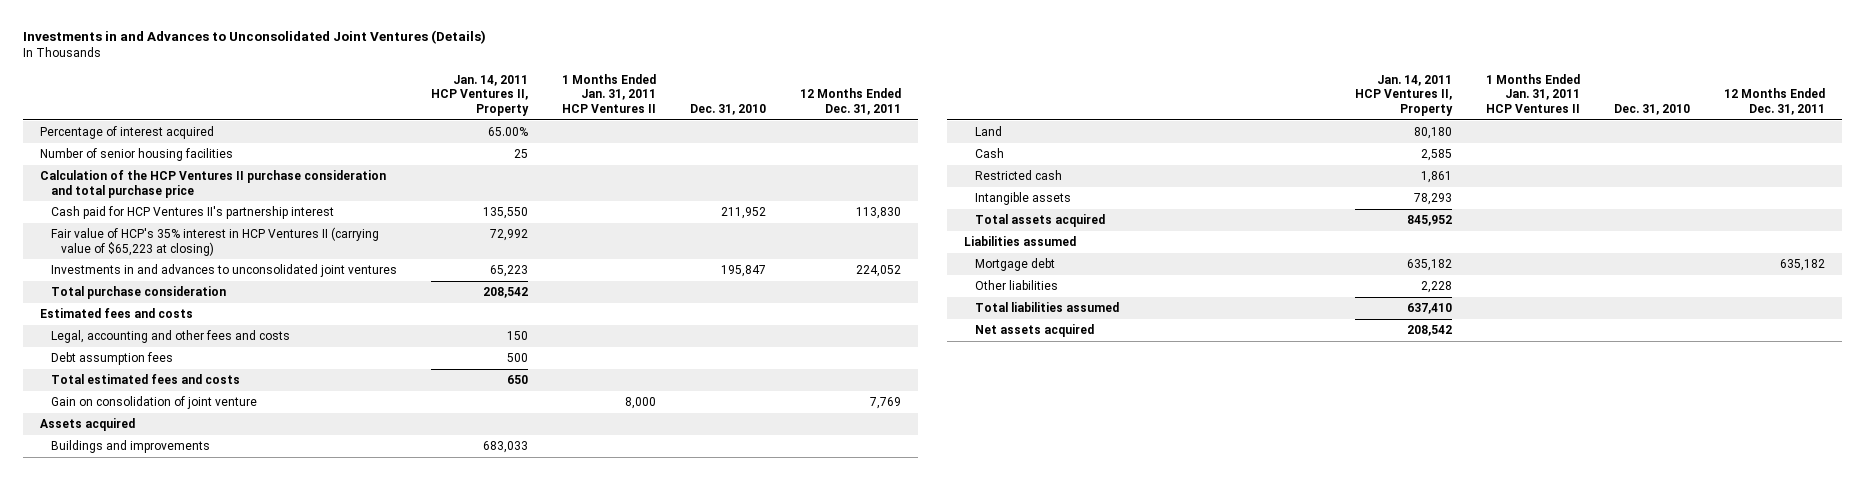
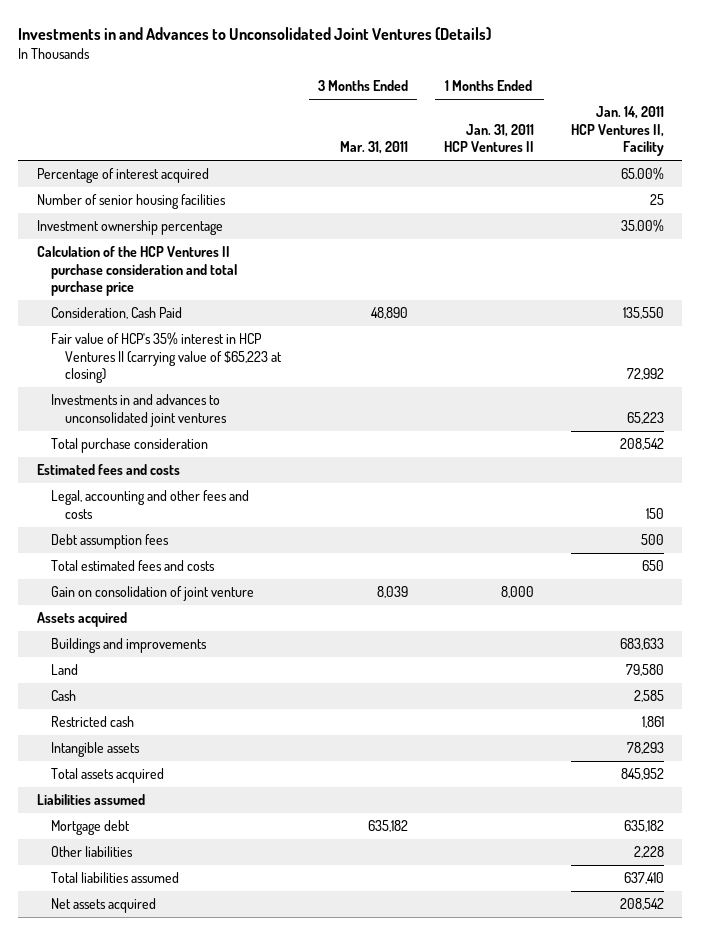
- | Jan. 14, 2011 HCP Ventures II, Property | 1 Months Ended Jan. 31, 2011 HCP Ventures II | Dec. 31, 2010 | 12 Months Ended Dec. 31, 2011
+ | 3 Months Ended Mar. 31, 2011 | 1 Months Ended Jan. 31, 2011 HCP Ventures II | Jan. 14, 2011 HCP Ventures II, Facility
+ Investment ownership percentage | | | 35.00%
- Cash paid for HCP Ventures II's partnership interest | 135,550 | | 211,952 | 113,830
+ Consideration, Cash Paid | 48,890 | | 135,550

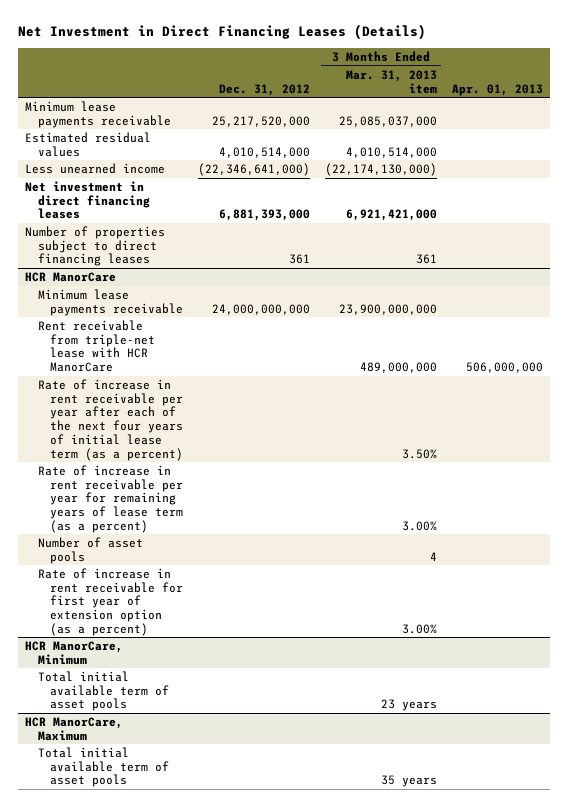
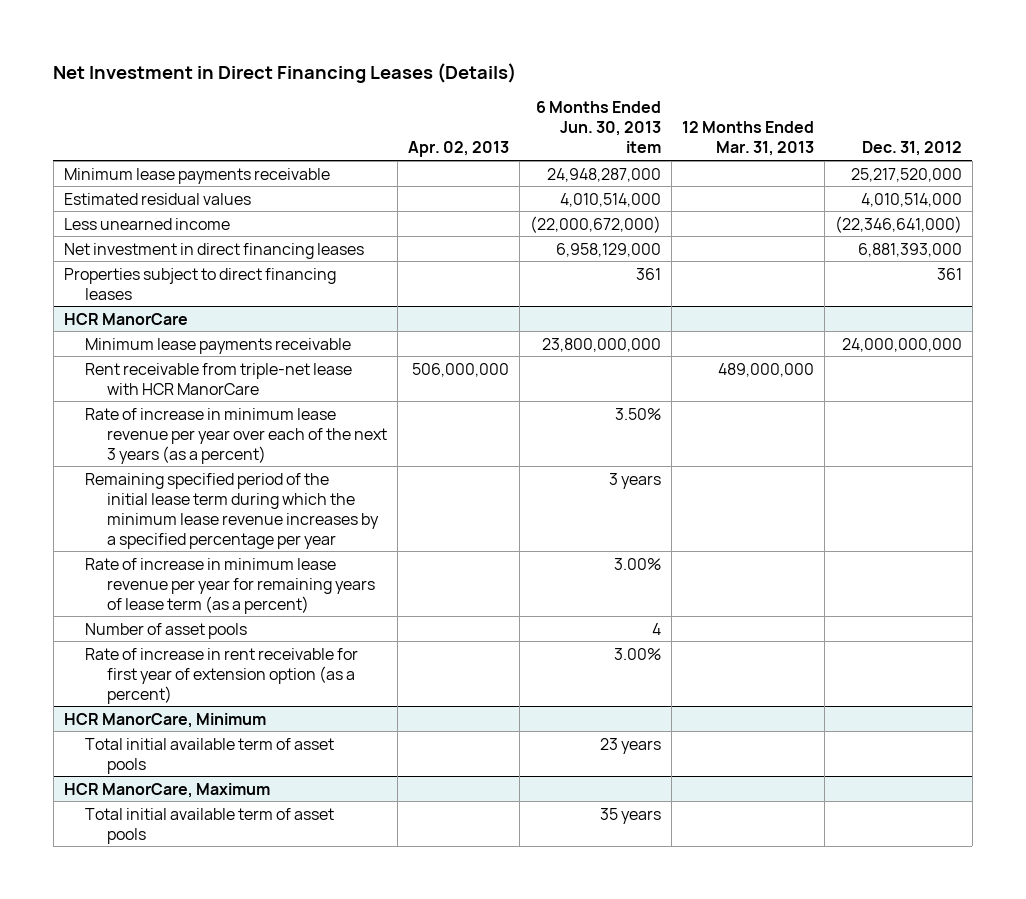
- | Dec. 31, 2012 | 3 Months Ended Mar. 31, 2013 item | Apr. 01, 2013
+ | Apr. 02, 2013 | 6 Months Ended Jun. 30, 2013 item | 12 Months Ended Mar. 31, 2013 | Dec. 31, 2012
- Number of properties subject to direct financing leases | 361 | 361 |
+ Properties subject to direct financing leases | | 361 | | 361
@ HCR ManorCare
- Rate of increase in rent receivable per year after each of the next four years of initial lease term (as a percent) | | 3.50% |
- Rate of increase in rent receivable per year for remaining years of lease term (as a percent) | | 3.00% |
+ Rate of increase in minimum lease revenue per year over each of the next 3 years (as a percent) | | 3.50% | |
+ Remaining specified period of the initial lease term during which the minimum lease revenue increases by a specified percentage per year | | 3 years | |
+ Rate of increase in minimum lease revenue per year for remaining years of lease term (as a percent) | | 3.00% | |

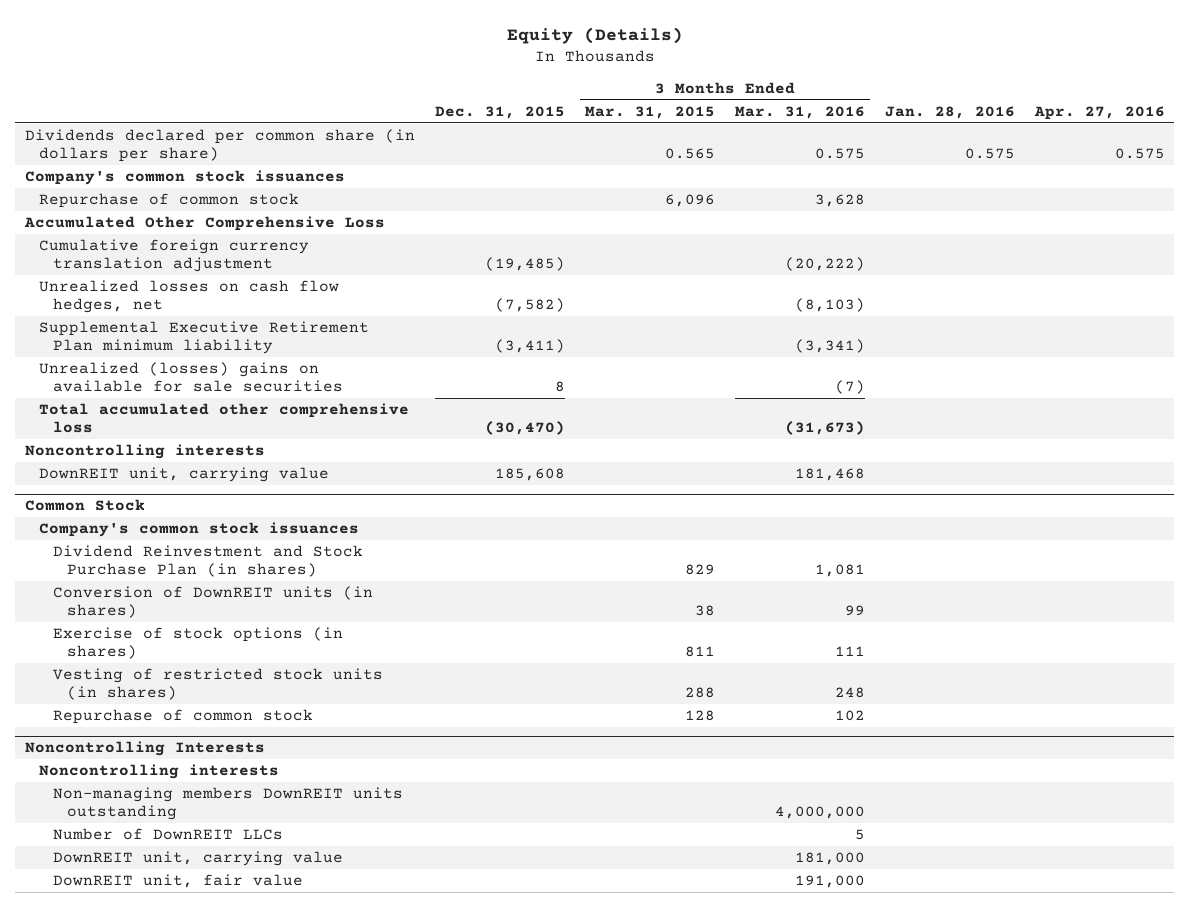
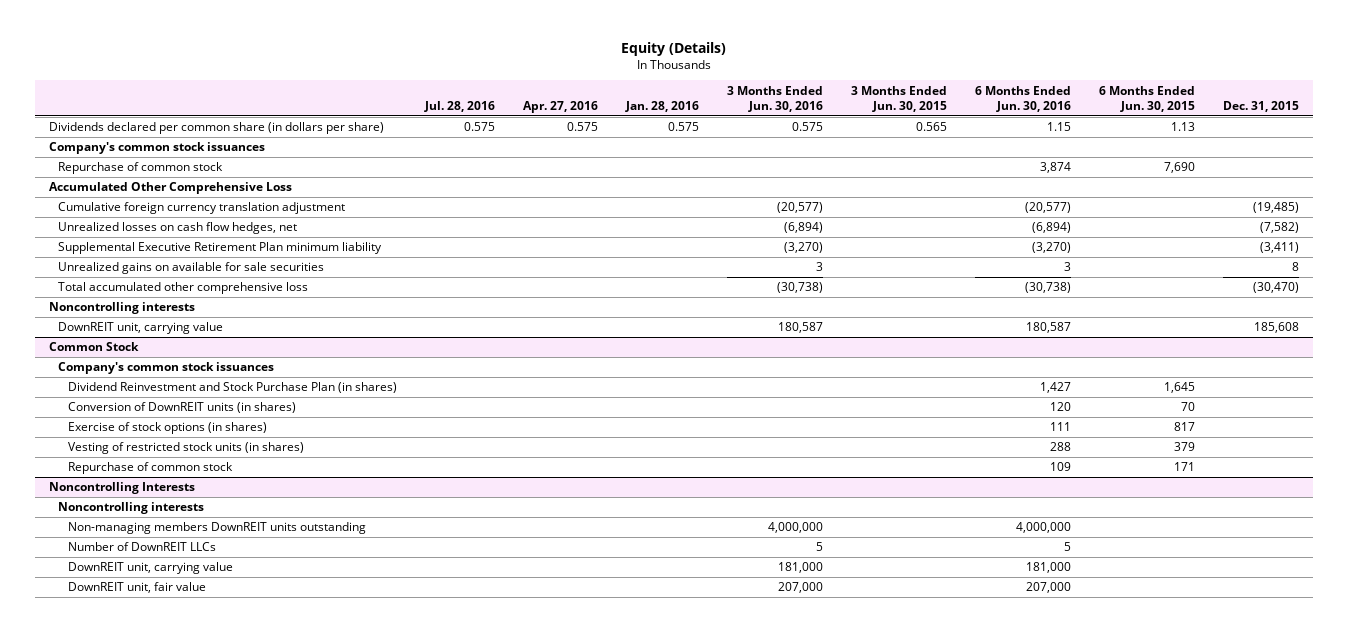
- | Dec. 31, 2015 | 3 Months Ended Mar. 31, 2015 | 3 Months Ended Mar. 31, 2016 | Jan. 28, 2016 | Apr. 27, 2016
+ | Jul. 28, 2016 | Apr. 27, 2016 | Jan. 28, 2016 | 3 Months Ended Jun. 30, 2016 | 3 Months Ended Jun. 30, 2015 | 6 Months Ended Jun. 30, 2016 | 6 Months Ended Jun. 30, 2015 | Dec. 31, 2015
- Unrealized (losses) gains on available for sale securities | 8 | | (7) | |
+ Unrealized gains on available for sale securities | | | | 3 | | 3 | | 8

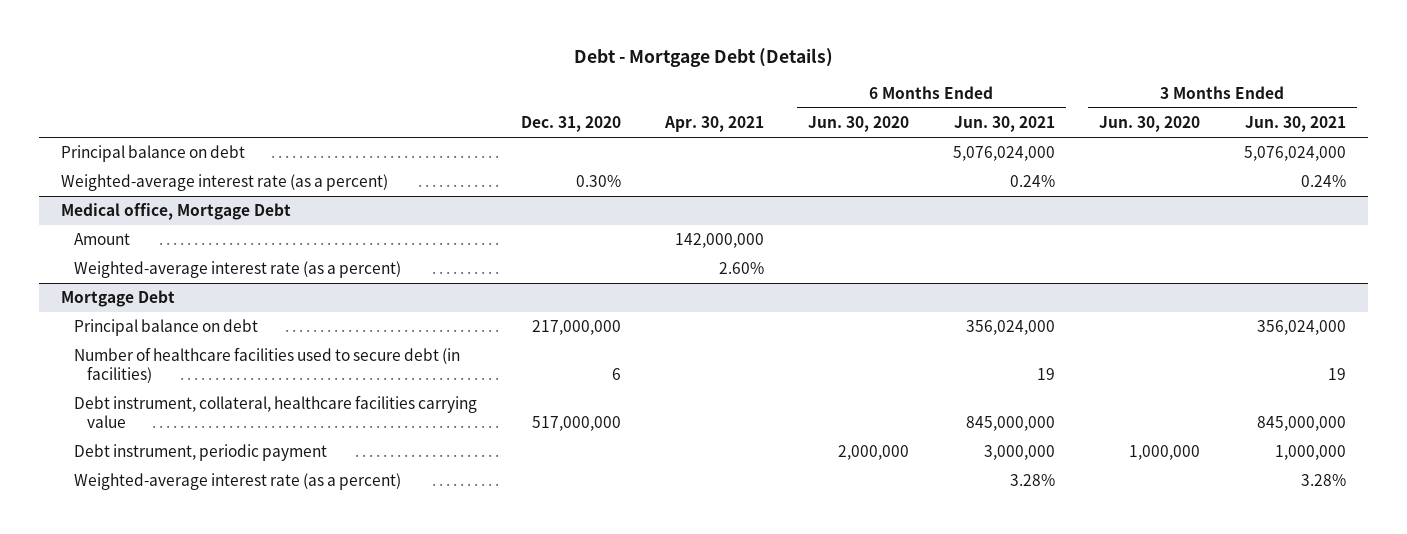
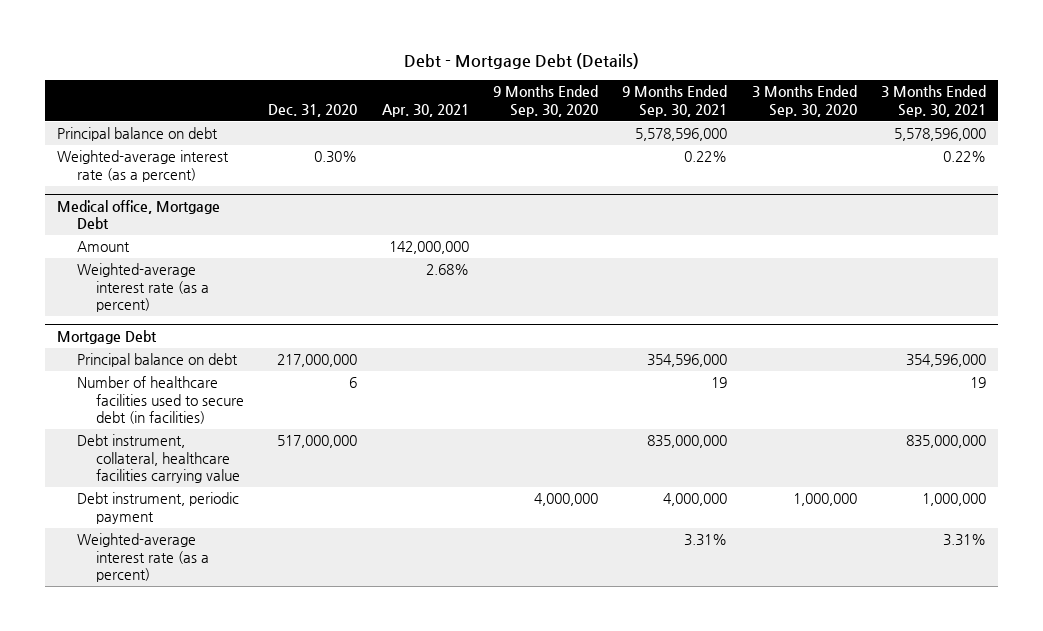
- | Dec. 31, 2020 | Apr. 30, 2021 | 6 Months Ended Jun. 30, 2020 | 6 Months Ended Jun. 30, 2021 | 3 Months Ended Jun. 30, 2020 | 3 Months Ended Jun. 30, 2021
+ | Dec. 31, 2020 | Apr. 30, 2021 | 9 Months Ended Sep. 30, 2020 | 9 Months Ended Sep. 30, 2021 | 3 Months Ended Sep. 30, 2020 | 3 Months Ended Sep. 30, 2021
@ Medical office, Mortgage Debt
- Weighted-average interest rate (as a percent) | | 2.60% | | | |
+ Weighted-average interest rate (as a percent) | | 2.68% | | | |

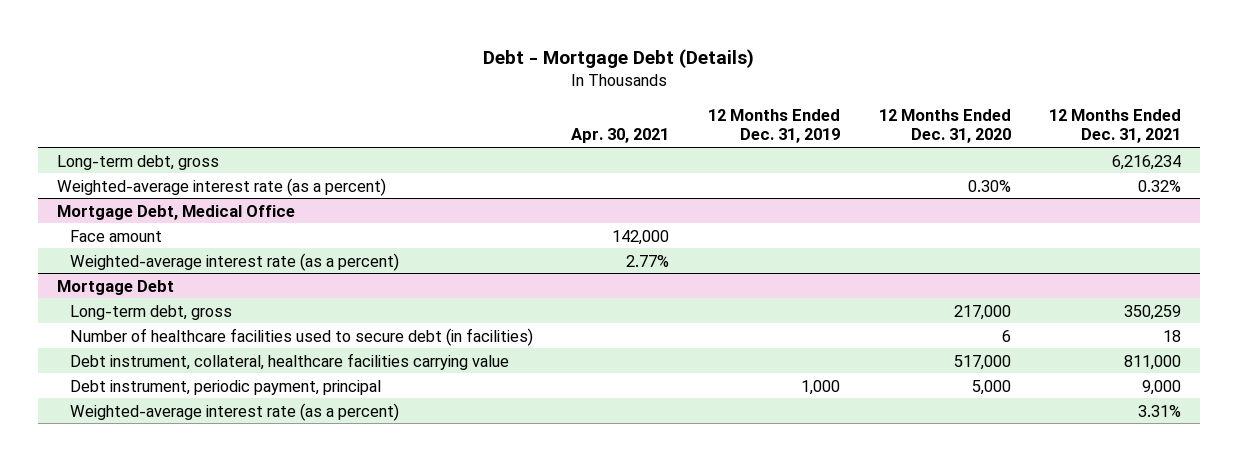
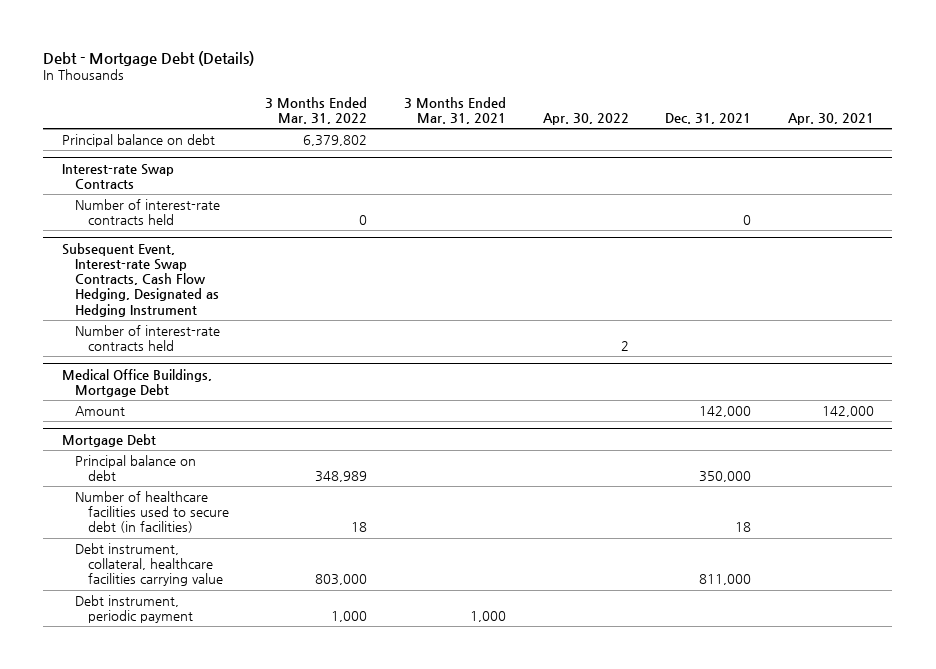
- | Apr. 30, 2021 | 12 Months Ended Dec. 31, 2019 | 12 Months Ended Dec. 31, 2020 | 12 Months Ended Dec. 31, 2021
+ | 3 Months Ended Mar. 31, 2022 | 3 Months Ended Mar. 31, 2021 | Apr. 30, 2022 | Dec. 31, 2021 | Apr. 30, 2021
- Long-term debt, gross | | | | 6,216,234
- Weighted-average interest rate (as a percent) | | | 0.30% | 0.32%
- Mortgage Debt, Medical Office
- Face amount | 142,000 | | |
- Weighted-average interest rate (as a percent) | 2.77% | | |
+ Principal balance on debt | 6,379,802 | | | |
+ Interest-rate Swap Contracts
+ Number of interest-rate contracts held | 0 | | | 0 |
+ Subsequent Event, Interest-rate Swap Contracts, Cash Flow Hedging, Designated as Hedging Instrument
+ Number of interest-rate contracts held | | | 2 | |
+ Medical Office Buildings, Mortgage Debt
+ Amount | | | | 142,000 | 142,000
@ Mortgage Debt
- Long-term debt, gross | | | 217,000 | 350,259
+ Principal balance on debt | 348,989 | | | 350,000 |
- Debt instrument, periodic payment, principal | | 1,000 | 5,000 | 9,000
- Weighted-average interest rate (as a percent) | | | | 3.31%
+ Debt instrument, periodic payment | 1,000 | 1,000 | | |

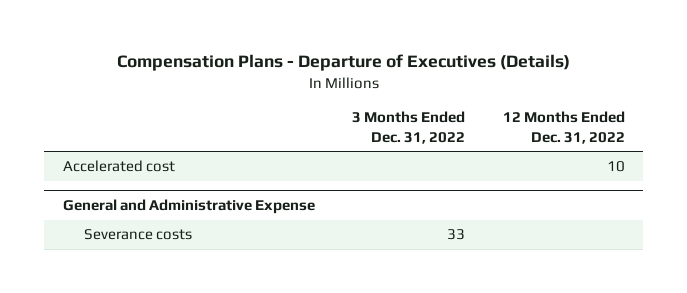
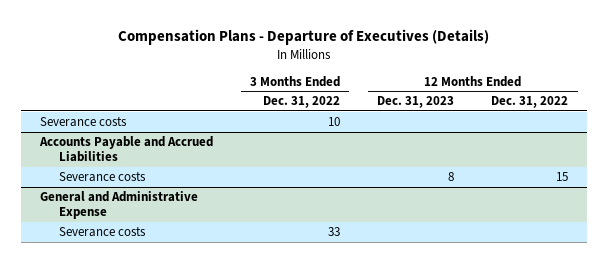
- | 3 Months Ended Dec. 31, 2022 | 12 Months Ended Dec. 31, 2022
+ | 3 Months Ended Dec. 31, 2022 | 12 Months Ended Dec. 31, 2023 | 12 Months Ended Dec. 31, 2022
- Accelerated cost | | 10
+ Severance costs | 10 | |
+ Accounts Payable and Accrued Liabilities
+ Severance costs | | 8 | 15

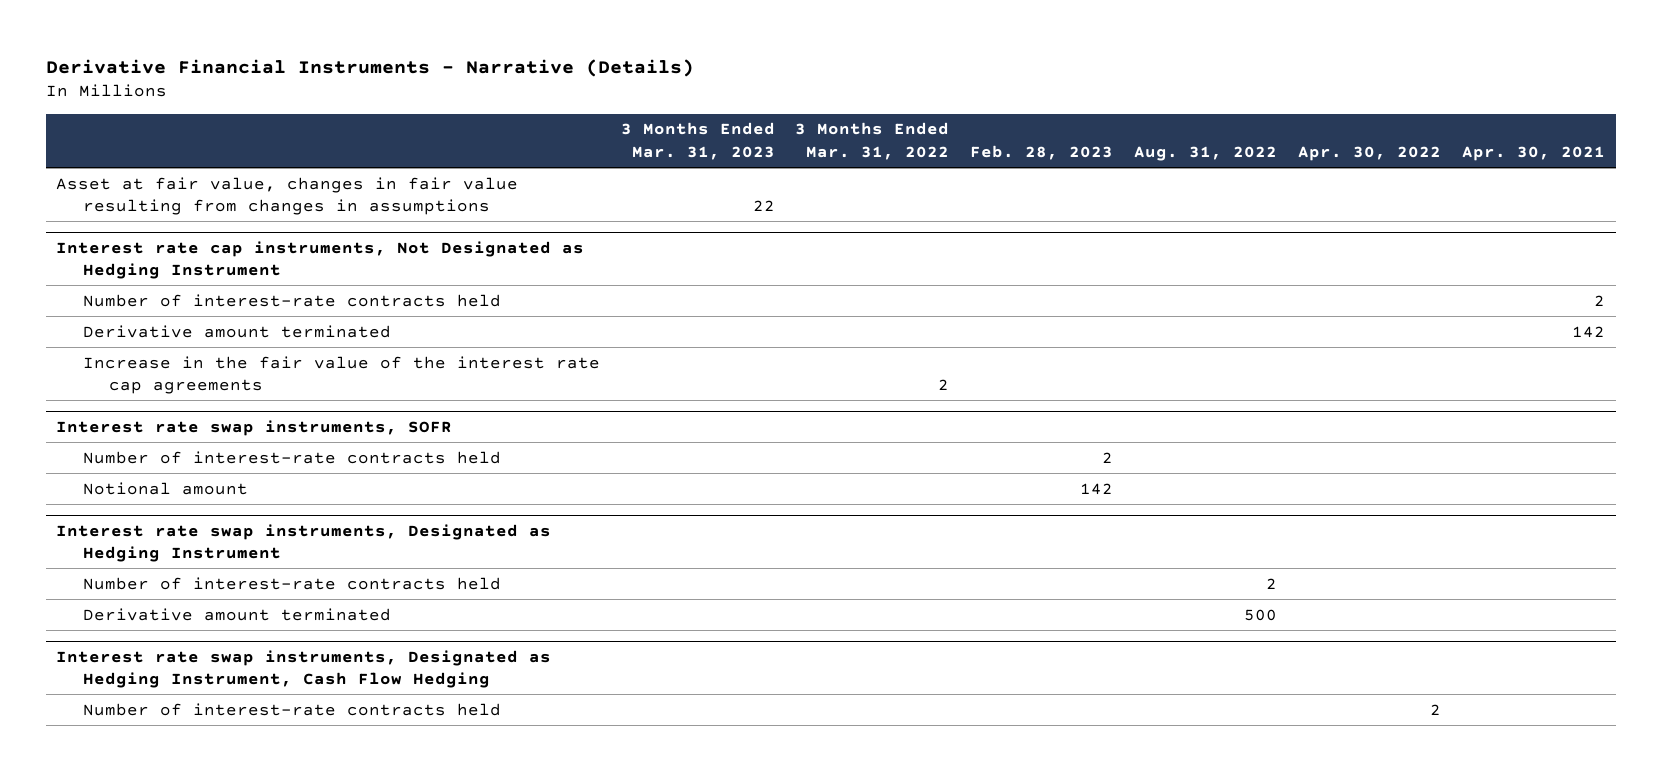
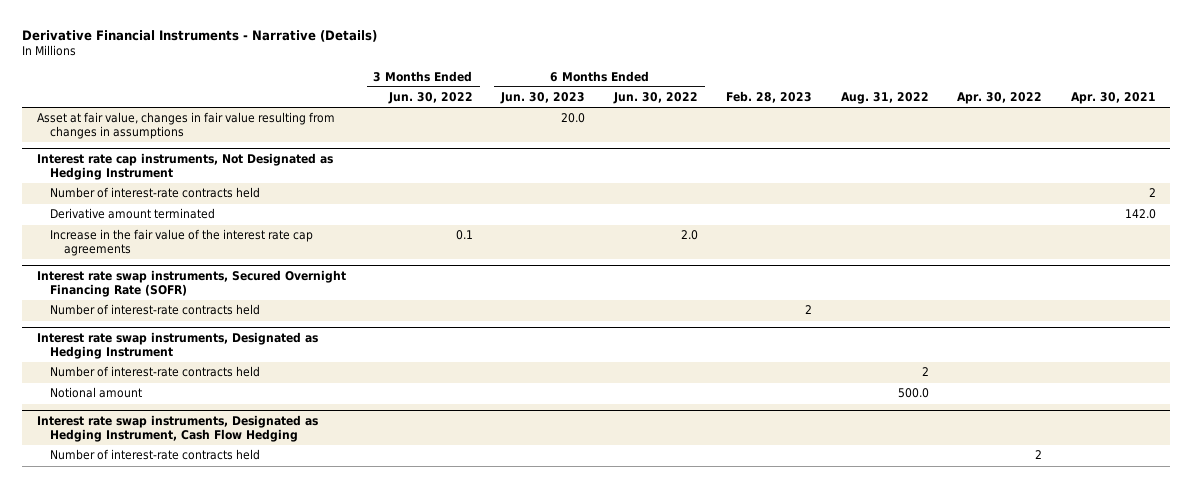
- | 3 Months Ended Mar. 31, 2023 | 3 Months Ended Mar. 31, 2022 | Feb. 28, 2023 | Aug. 31, 2022 | Apr. 30, 2022 | Apr. 30, 2021
+ | 3 Months Ended Jun. 30, 2022 | 6 Months Ended Jun. 30, 2023 | 6 Months Ended Jun. 30, 2022 | Feb. 28, 2023 | Aug. 31, 2022 | Apr. 30, 2022 | Apr. 30, 2021
@ Interest rate cap instruments, Not Designated as Hedging Instrument
- Derivative amount terminated | | | | | | 142
+ Derivative amount terminated | | | | | | | 142.0
- Interest rate swap instruments, SOFR
+ Interest rate swap instruments, Secured Overnight Financing Rate (SOFR)
- Notional amount | | | 142 | | |
@ Interest rate swap instruments, Designated as Hedging Instrument
- Derivative amount terminated | | | | 500 | |
+ Notional amount | | | | | 500.0 | |

